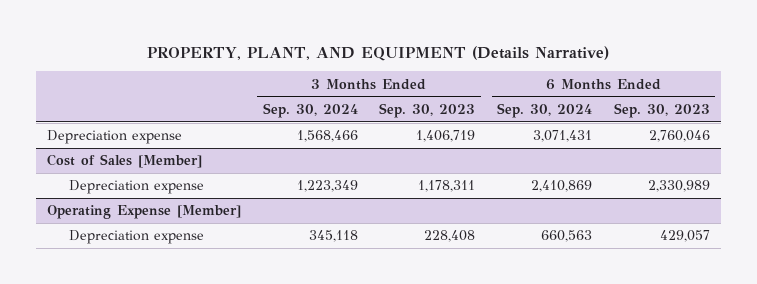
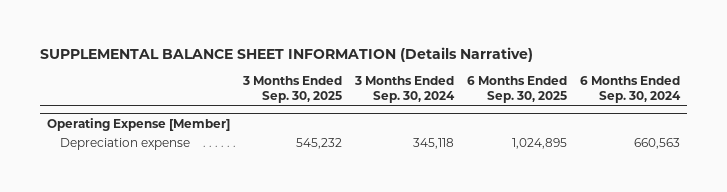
- PROPERTY, PLANT, AND EQUIPMENT (Details Narrative)
+ SUPPLEMENTAL BALANCE SHEET INFORMATION (Details Narrative)
- | 3 Months Ended Sep. 30, 2024 | 3 Months Ended Sep. 30, 2023 | 6 Months Ended Sep. 30, 2024 | 6 Months Ended Sep. 30, 2023
+ | 3 Months Ended Sep. 30, 2025 | 3 Months Ended Sep. 30, 2024 | 6 Months Ended Sep. 30, 2025 | 6 Months Ended Sep. 30, 2024
- Depreciation expense | 1,568,466 | 1,406,719 | 3,071,431 | 2,760,046
- Cost of Sales [Member]
- Depreciation expense | 1,223,349 | 1,178,311 | 2,410,869 | 2,330,989

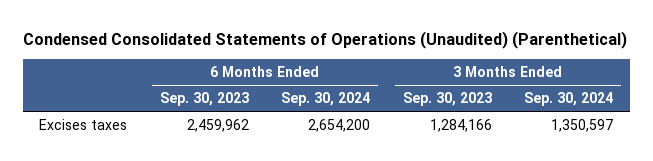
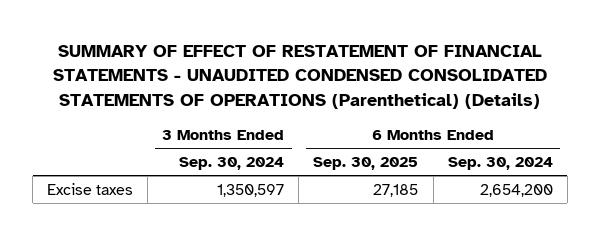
- Condensed Consolidated Statements of Operations (Unaudited) (Parenthetical)
+ SUMMARY OF EFFECT OF RESTATEMENT OF FINANCIAL STATEMENTS - UNAUDITED CONDENSED CONSOLIDATED STATEMENTS OF OPERATIONS (Parenthetical) (Details)
- | 6 Months Ended Sep. 30, 2023 | 6 Months Ended Sep. 30, 2024 | 3 Months Ended Sep. 30, 2023 | 3 Months Ended Sep. 30, 2024
+ | 3 Months Ended Sep. 30, 2024 | 6 Months Ended Sep. 30, 2025 | 6 Months Ended Sep. 30, 2024
- Excises taxes | 2,459,962 | 2,654,200 | 1,284,166 | 1,350,597
+ Excise taxes | 1,350,597 | 27,185 | 2,654,200

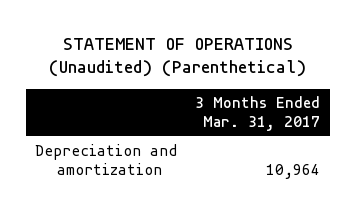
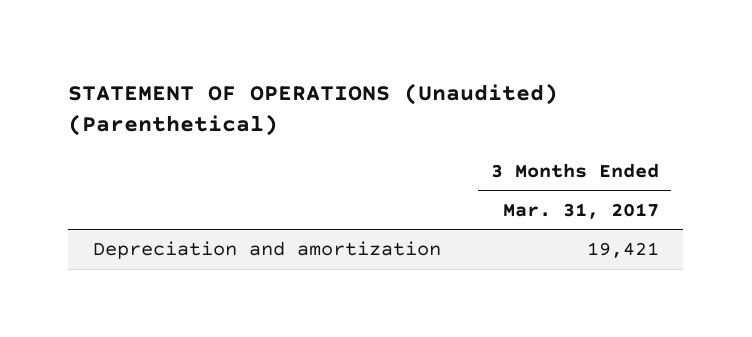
- Depreciation and amortization | 10,964
+ Depreciation and amortization | 19,421

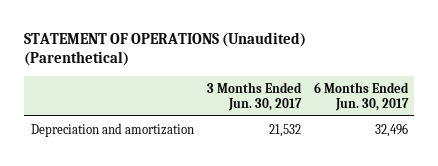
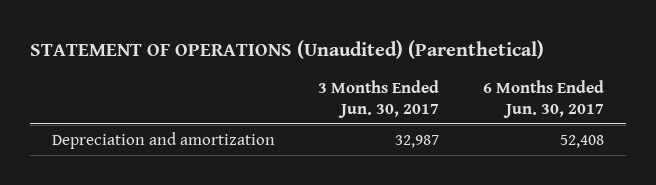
- Depreciation and amortization | 21,532 | 32,496
+ Depreciation and amortization | 32,987 | 52,408

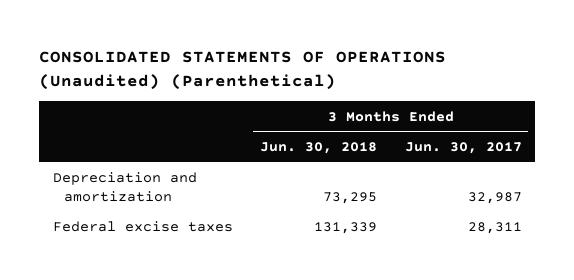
- STATEMENT OF OPERATIONS (Unaudited) (Parenthetical)
+ CONSOLIDATED STATEMENTS OF OPERATIONS (Unaudited) (Parenthetical)
- | 3 Months Ended Jun. 30, 2017 | 6 Months Ended Jun. 30, 2017
+ | 3 Months Ended Jun. 30, 2018 | 3 Months Ended Jun. 30, 2017
+ Federal excise taxes | 131,339 | 28,311

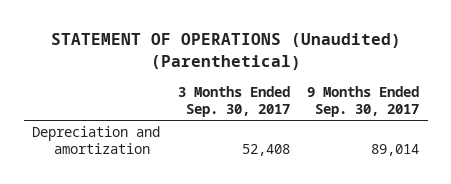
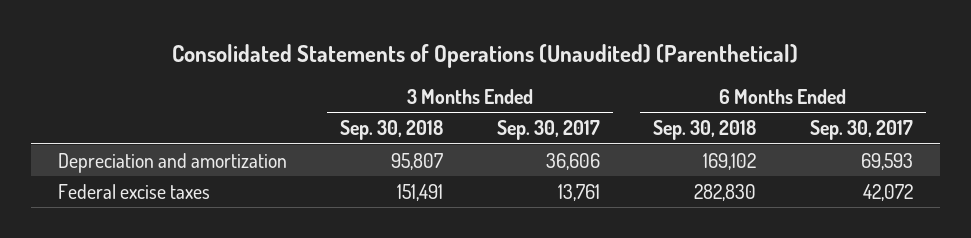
- STATEMENT OF OPERATIONS (Unaudited) (Parenthetical)
+ Consolidated Statements of Operations (Unaudited) (Parenthetical)
- | 3 Months Ended Sep. 30, 2017 | 9 Months Ended Sep. 30, 2017
+ | 3 Months Ended Sep. 30, 2018 | 3 Months Ended Sep. 30, 2017 | 6 Months Ended Sep. 30, 2018 | 6 Months Ended Sep. 30, 2017
- Depreciation and amortization | 52,408 | 89,014
+ Depreciation and amortization | 95,807 | 36,606 | 169,102 | 69,593
+ Federal excise taxes | 151,491 | 13,761 | 282,830 | 42,072

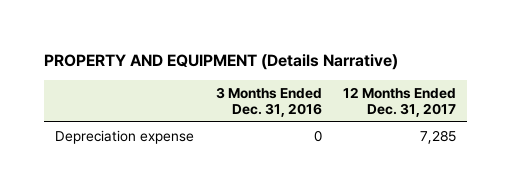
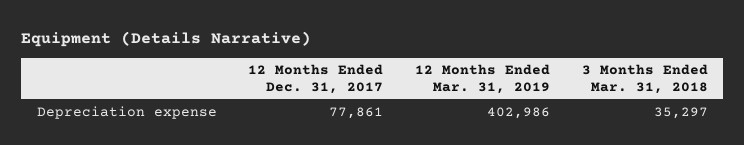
- PROPERTY AND EQUIPMENT (Details Narrative)
+ Equipment (Details Narrative)
- | 3 Months Ended Dec. 31, 2016 | 12 Months Ended Dec. 31, 2017
+ | 12 Months Ended Dec. 31, 2017 | 12 Months Ended Mar. 31, 2019 | 3 Months Ended Mar. 31, 2018
- Depreciation expense | 0 | 7,285
+ Depreciation expense | 77,861 | 402,986 | 35,297

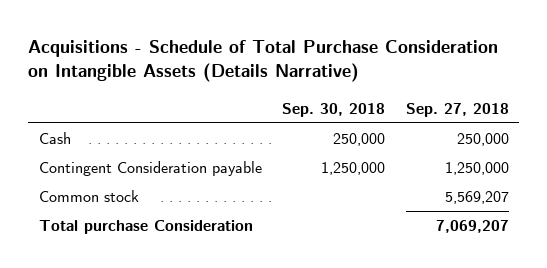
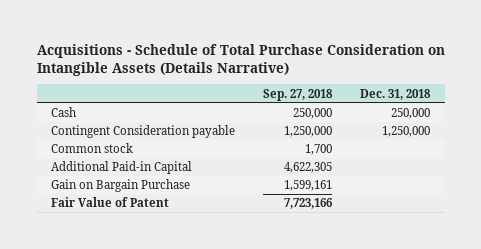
- | Sep. 30, 2018 | Sep. 27, 2018
+ | Sep. 27, 2018 | Dec. 31, 2018
- Common stock | | 5,569,207
- Total purchase Consideration | | 7,069,207
+ Common stock | 1,700 |
+ Additional Paid-in Capital | 4,622,305 |
+ Gain on Bargain Purchase | 1,599,161 |
+ Fair Value of Patent | 7,723,166 |

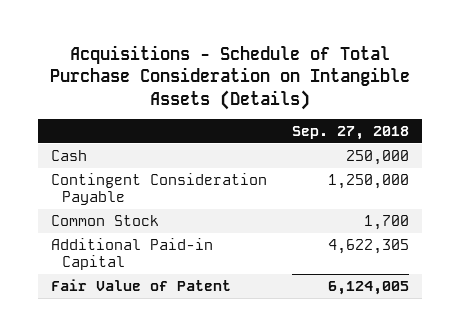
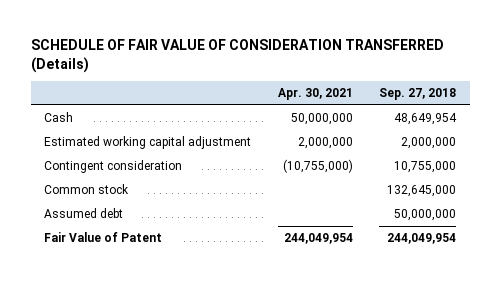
- Acquisitions - Schedule of Total Purchase Consideration on Intangible Assets (Details)
+ SCHEDULE OF FAIR VALUE OF CONSIDERATION TRANSFERRED (Details)
- | Sep. 27, 2018
+ | Apr. 30, 2021 | Sep. 27, 2018
- Cash | 250,000
- Contingent Consideration Payable | 1,250,000
- Common Stock | 1,700
- Additional Paid-in Capital | 4,622,305
- Fair Value of Patent | 6,124,005
+ Cash | 50,000,000 | 48,649,954
+ Estimated working capital adjustment | 2,000,000 | 2,000,000
+ Contingent consideration | (10,755,000) | 10,755,000
+ Common stock | | 132,645,000
+ Assumed debt | | 50,000,000
+ Fair Value of Patent | 244,049,954 | 244,049,954

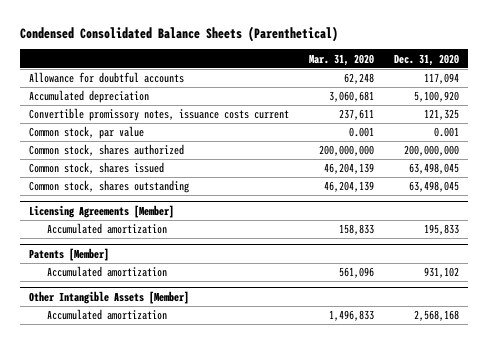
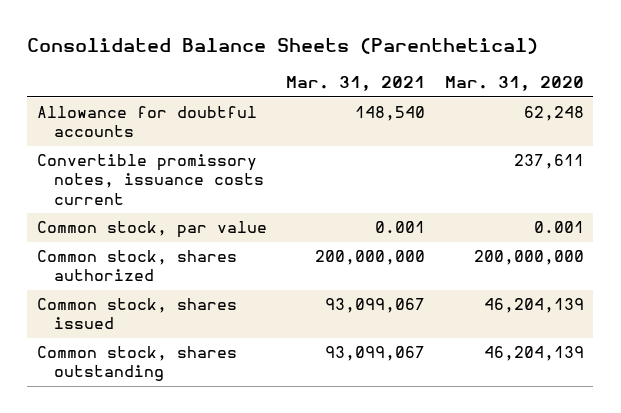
- Condensed Consolidated Balance Sheets (Parenthetical)
+ Consolidated Balance Sheets (Parenthetical)
- | Mar. 31, 2020 | Dec. 31, 2020
+ | Mar. 31, 2021 | Mar. 31, 2020
- Accumulated depreciation | 3,060,681 | 5,100,920
- Licensing Agreements [Member]
- Accumulated amortization | 158,833 | 195,833
- Patents [Member]
- Accumulated amortization | 561,096 | 931,102
- Other Intangible Assets [Member]
- Accumulated amortization | 1,496,833 | 2,568,168

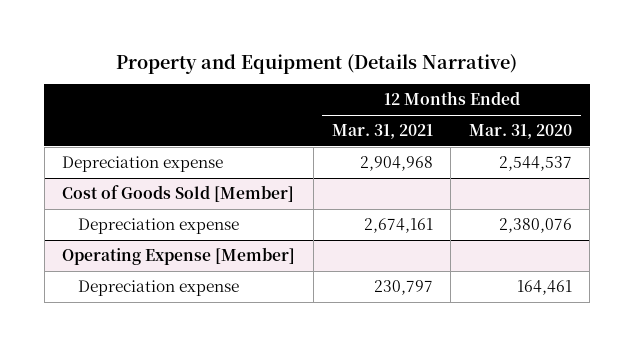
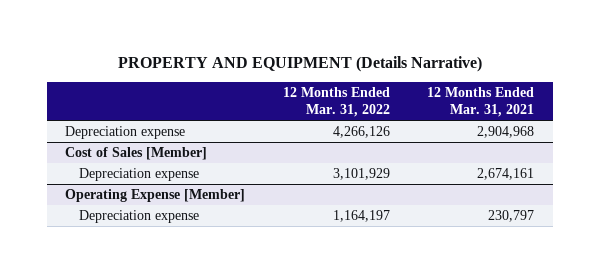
- Property and Equipment (Details Narrative)
+ PROPERTY AND EQUIPMENT (Details Narrative)
- | 12 Months Ended Mar. 31, 2021 | 12 Months Ended Mar. 31, 2020
+ | 12 Months Ended Mar. 31, 2022 | 12 Months Ended Mar. 31, 2021
- Cost of Goods Sold [Member]
+ Cost of Sales [Member]

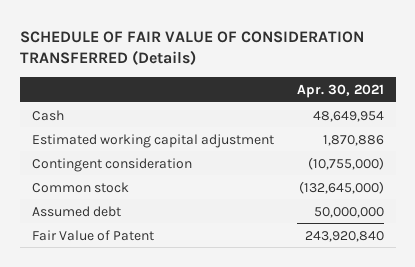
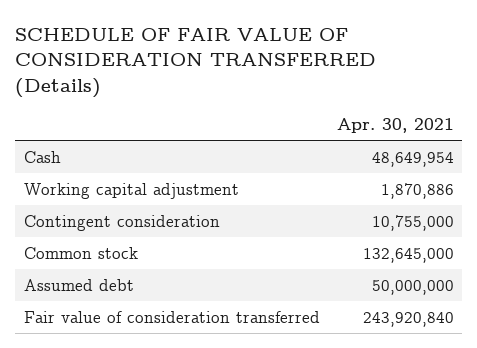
- Estimated working capital adjustment | 1,870,886
- Contingent consideration | (10,755,000)
- Common stock | (132,645,000)
+ Working capital adjustment | 1,870,886
+ Contingent consideration | 10,755,000
+ Common stock | 132,645,000
- Fair Value of Patent | 243,920,840
+ Fair value of consideration transferred | 243,920,840

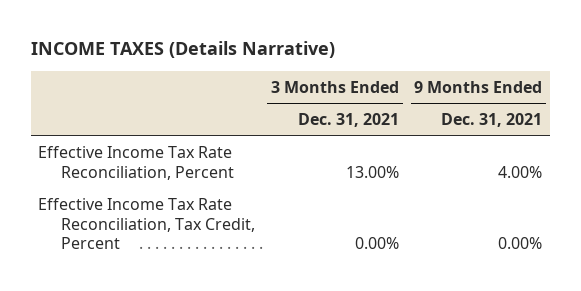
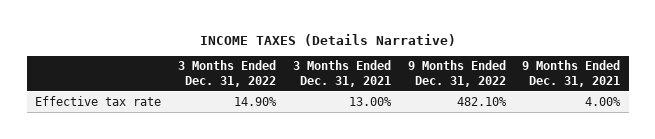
- | 3 Months Ended Dec. 31, 2021 | 9 Months Ended Dec. 31, 2021
+ | 3 Months Ended Dec. 31, 2022 | 3 Months Ended Dec. 31, 2021 | 9 Months Ended Dec. 31, 2022 | 9 Months Ended Dec. 31, 2021
- Effective Income Tax Rate Reconciliation, Percent | 13.00% | 4.00%
- Effective Income Tax Rate Reconciliation, Tax Credit, Percent | 0.00% | 0.00%
+ Effective tax rate | 14.90% | 13.00% | 482.10% | 4.00%

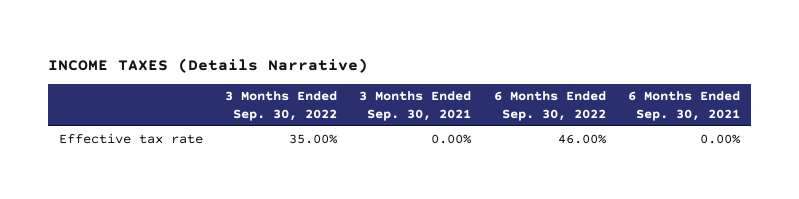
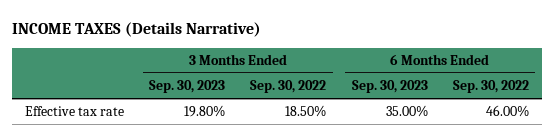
- | 3 Months Ended Sep. 30, 2022 | 3 Months Ended Sep. 30, 2021 | 6 Months Ended Sep. 30, 2022 | 6 Months Ended Sep. 30, 2021
+ | 3 Months Ended Sep. 30, 2023 | 3 Months Ended Sep. 30, 2022 | 6 Months Ended Sep. 30, 2023 | 6 Months Ended Sep. 30, 2022
- Effective tax rate | 35.00% | 0.00% | 46.00% | 0.00%
+ Effective tax rate | 19.80% | 18.50% | 35.00% | 46.00%

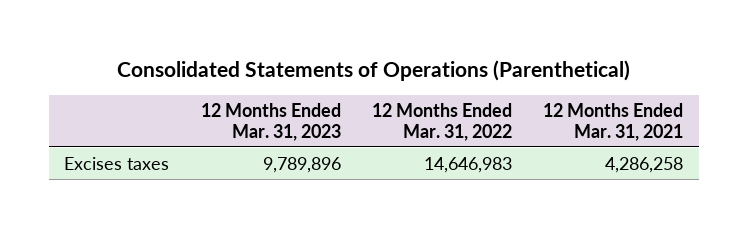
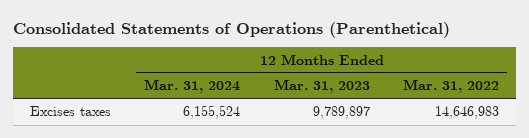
- | 12 Months Ended Mar. 31, 2023 | 12 Months Ended Mar. 31, 2022 | 12 Months Ended Mar. 31, 2021
+ | 12 Months Ended Mar. 31, 2024 | 12 Months Ended Mar. 31, 2023 | 12 Months Ended Mar. 31, 2022
- Excises taxes | 9,789,896 | 14,646,983 | 4,286,258
+ Excises taxes | 6,155,524 | 9,789,897 | 14,646,983

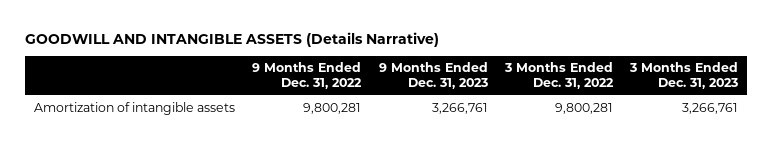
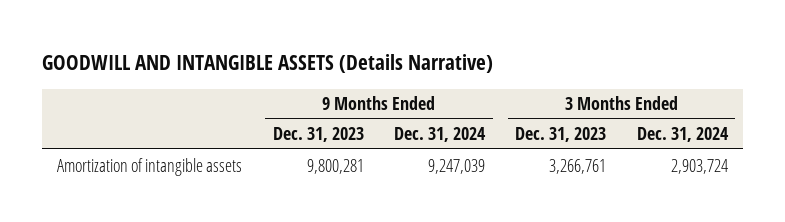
- | 9 Months Ended Dec. 31, 2022 | 9 Months Ended Dec. 31, 2023 | 3 Months Ended Dec. 31, 2022 | 3 Months Ended Dec. 31, 2023
+ | 9 Months Ended Dec. 31, 2023 | 9 Months Ended Dec. 31, 2024 | 3 Months Ended Dec. 31, 2023 | 3 Months Ended Dec. 31, 2024
- Amortization of intangible assets | 9,800,281 | 3,266,761 | 9,800,281 | 3,266,761
+ Amortization of intangible assets | 9,800,281 | 9,247,039 | 3,266,761 | 2,903,724

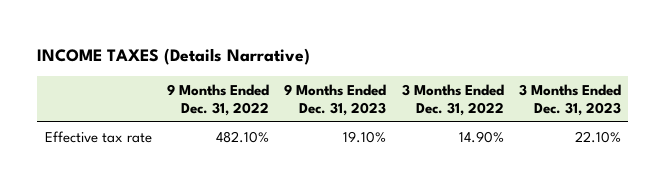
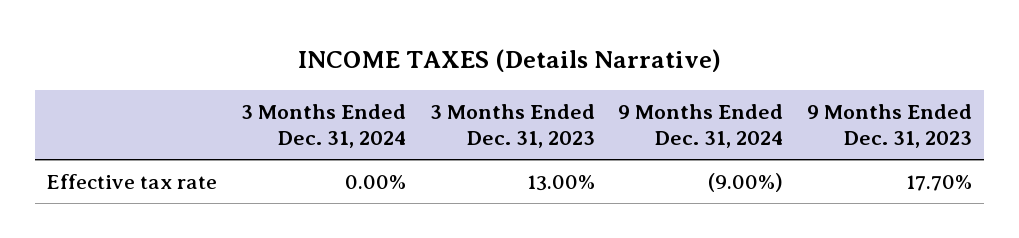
- | 9 Months Ended Dec. 31, 2022 | 9 Months Ended Dec. 31, 2023 | 3 Months Ended Dec. 31, 2022 | 3 Months Ended Dec. 31, 2023
+ | 3 Months Ended Dec. 31, 2024 | 3 Months Ended Dec. 31, 2023 | 9 Months Ended Dec. 31, 2024 | 9 Months Ended Dec. 31, 2023
- Effective tax rate | 482.10% | 19.10% | 14.90% | 22.10%
+ Effective tax rate | 0.00% | 13.00% | (9.00%) | 17.70%

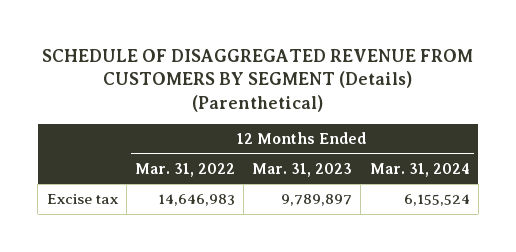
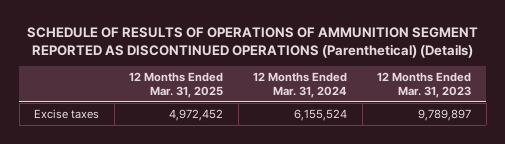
- SCHEDULE OF DISAGGREGATED REVENUE FROM CUSTOMERS BY SEGMENT (Details) (Parenthetical)
+ SCHEDULE OF RESULTS OF OPERATIONS OF AMMUNITION SEGMENT REPORTED AS DISCONTINUED OPERATIONS (Parenthetical) (Details)
- | 12 Months Ended Mar. 31, 2022 | 12 Months Ended Mar. 31, 2023 | 12 Months Ended Mar. 31, 2024
+ | 12 Months Ended Mar. 31, 2025 | 12 Months Ended Mar. 31, 2024 | 12 Months Ended Mar. 31, 2023
- Excise tax | 14,646,983 | 9,789,897 | 6,155,524
+ Excise taxes | 4,972,452 | 6,155,524 | 9,789,897

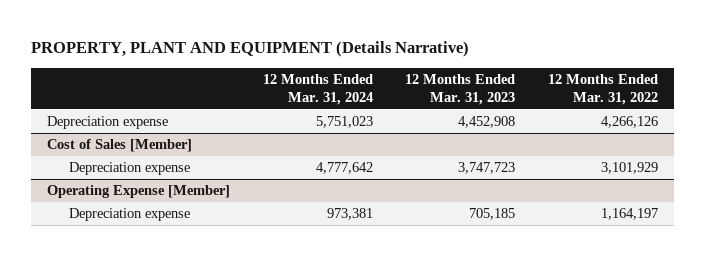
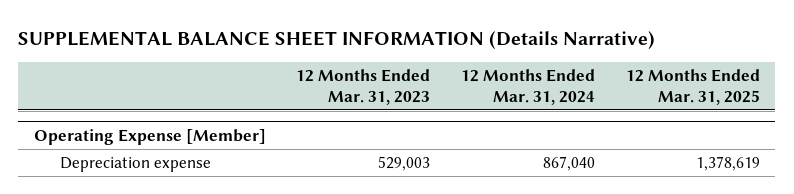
- PROPERTY, PLANT AND EQUIPMENT (Details Narrative)
+ SUPPLEMENTAL BALANCE SHEET INFORMATION (Details Narrative)
- | 12 Months Ended Mar. 31, 2024 | 12 Months Ended Mar. 31, 2023 | 12 Months Ended Mar. 31, 2022
+ | 12 Months Ended Mar. 31, 2023 | 12 Months Ended Mar. 31, 2024 | 12 Months Ended Mar. 31, 2025
- Depreciation expense | 5,751,023 | 4,452,908 | 4,266,126
- Cost of Sales [Member]
- Depreciation expense | 4,777,642 | 3,747,723 | 3,101,929
@ Operating Expense [Member]
- Depreciation expense | 973,381 | 705,185 | 1,164,197
+ Depreciation expense | 529,003 | 867,040 | 1,378,619

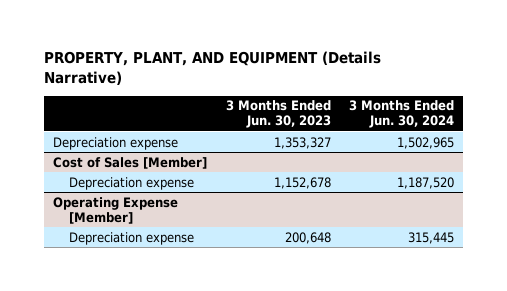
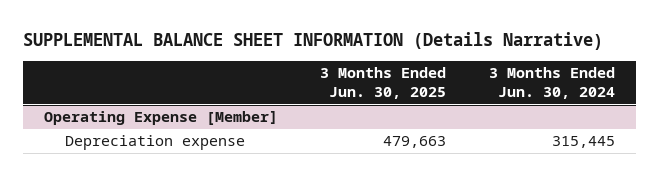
- PROPERTY, PLANT, AND EQUIPMENT (Details Narrative)
+ SUPPLEMENTAL BALANCE SHEET INFORMATION (Details Narrative)
- | 3 Months Ended Jun. 30, 2023 | 3 Months Ended Jun. 30, 2024
+ | 3 Months Ended Jun. 30, 2025 | 3 Months Ended Jun. 30, 2024
- Depreciation expense | 1,353,327 | 1,502,965
- Cost of Sales [Member]
- Depreciation expense | 1,152,678 | 1,187,520

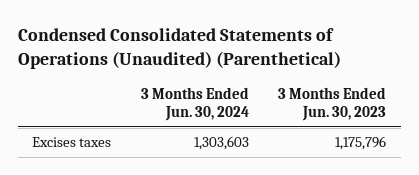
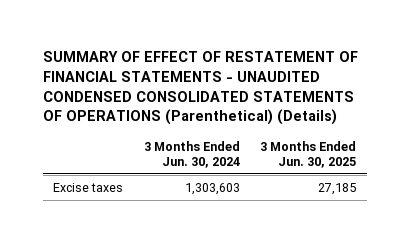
- Condensed Consolidated Statements of Operations (Unaudited) (Parenthetical)
+ SUMMARY OF EFFECT OF RESTATEMENT OF FINANCIAL STATEMENTS - UNAUDITED CONDENSED CONSOLIDATED STATEMENTS OF OPERATIONS (Parenthetical) (Details)
- | 3 Months Ended Jun. 30, 2024 | 3 Months Ended Jun. 30, 2023
+ | 3 Months Ended Jun. 30, 2024 | 3 Months Ended Jun. 30, 2025
- Excises taxes | 1,303,603 | 1,175,796
+ Excise taxes | 1,303,603 | 27,185

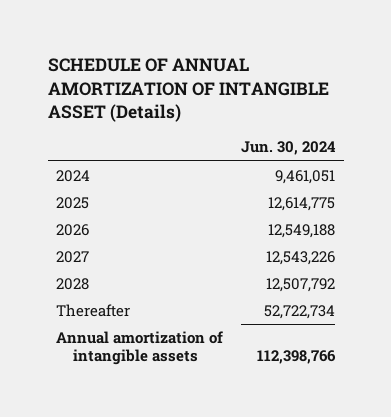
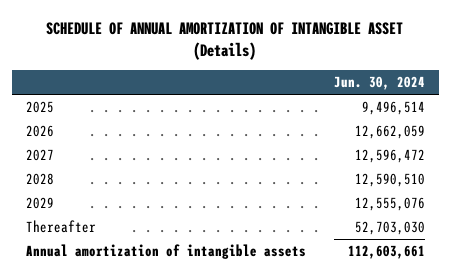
- 2024 | 9,461,051
- 2025 | 12,614,775
- 2026 | 12,549,188
- 2027 | 12,543,226
- 2028 | 12,507,792
- Thereafter | 52,722,734
- Annual amortization of intangible assets | 112,398,766
+ 2025 | 9,496,514
+ 2026 | 12,662,059
+ 2027 | 12,596,472
+ 2028 | 12,590,510
+ 2029 | 12,555,076
+ Thereafter | 52,703,030
+ Annual amortization of intangible assets | 112,603,661

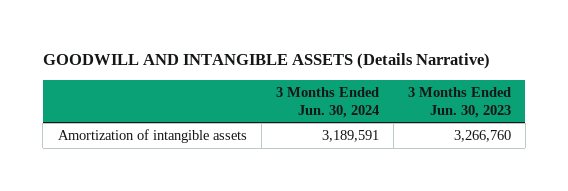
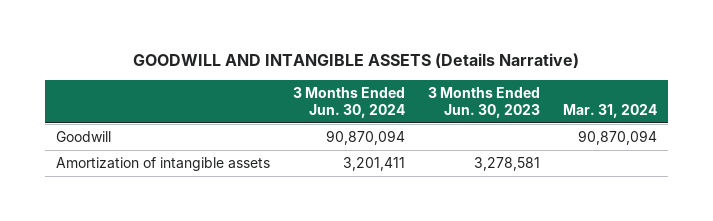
- | 3 Months Ended Jun. 30, 2024 | 3 Months Ended Jun. 30, 2023
+ | 3 Months Ended Jun. 30, 2024 | 3 Months Ended Jun. 30, 2023 | Mar. 31, 2024
- Amortization of intangible assets | 3,189,591 | 3,266,760
+ Goodwill | 90,870,094 | | 90,870,094
+ Amortization of intangible assets | 3,201,411 | 3,278,581 |

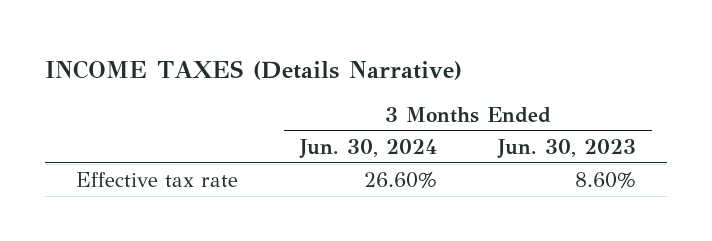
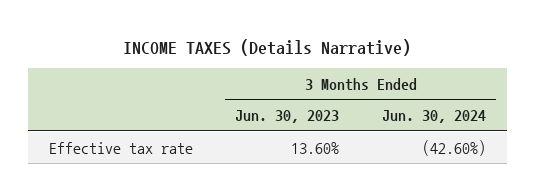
- | 3 Months Ended Jun. 30, 2024 | 3 Months Ended Jun. 30, 2023
+ | 3 Months Ended Jun. 30, 2023 | 3 Months Ended Jun. 30, 2024
- Effective tax rate | 26.60% | 8.60%
+ Effective tax rate | 13.60% | (42.60%)

